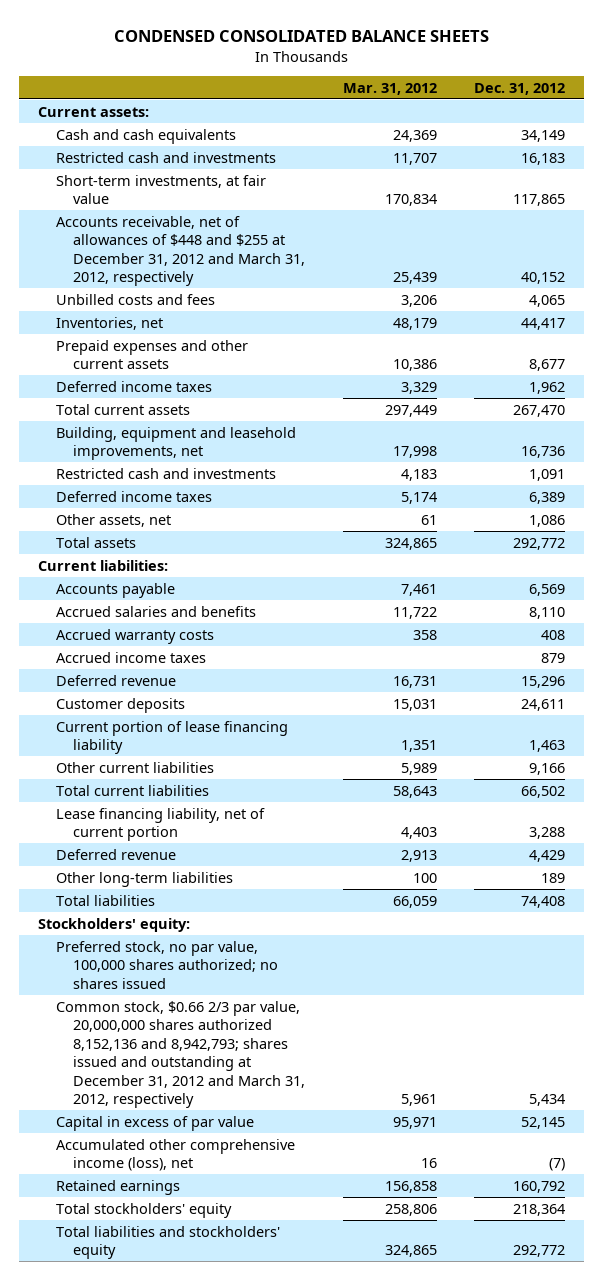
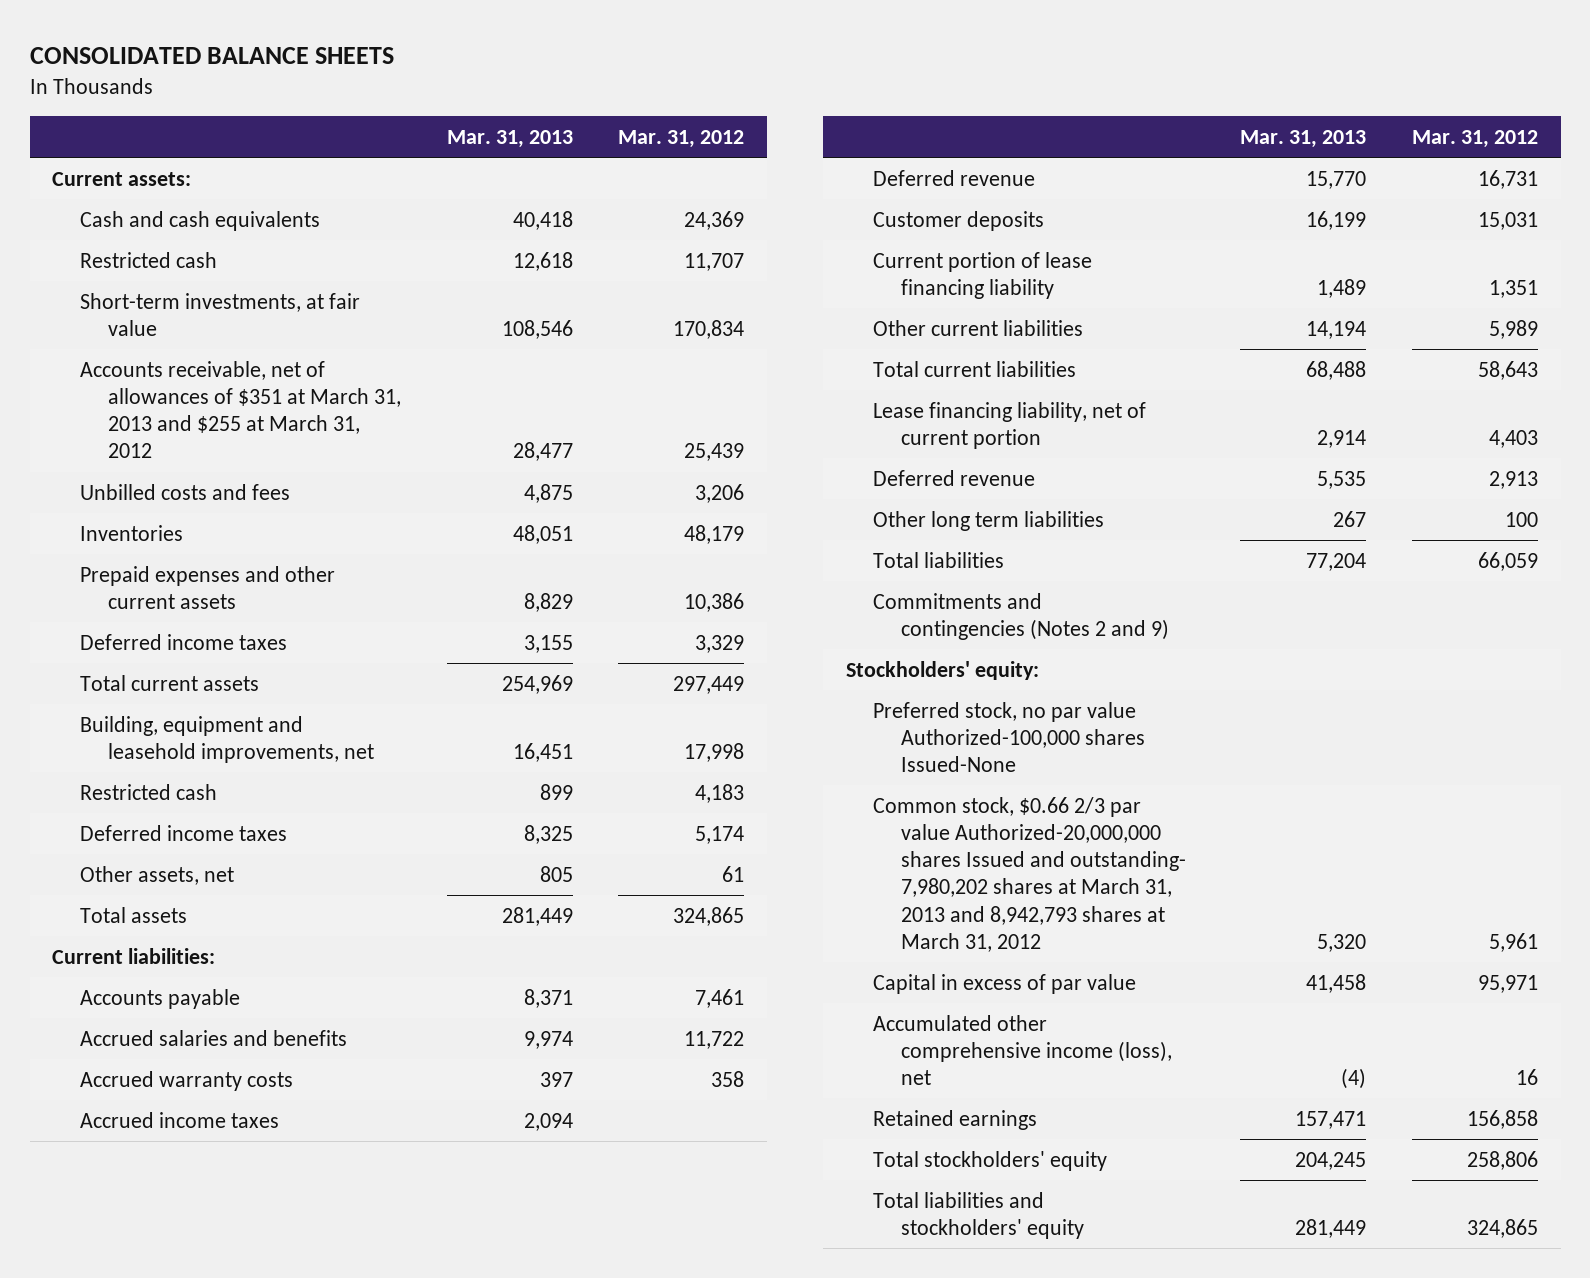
- CONDENSED CONSOLIDATED BALANCE SHEETS
+ CONSOLIDATED BALANCE SHEETS
- | Mar. 31, 2012 | Dec. 31, 2012
+ | Mar. 31, 2013 | Mar. 31, 2012
- Restricted cash and investments | 11,707 | 16,183
+ Restricted cash | 12,618 | 11,707
- Accounts receivable, net of allowances of $448 and $255 at December 31, 2012 and March 31, 2012, respectively | 25,439 | 40,152
+ Accounts receivable, net of allowances of $351 at March 31, 2013 and $255 at March 31, 2012 | 28,477 | 25,439
- Inventories, net | 48,179 | 44,417
+ Inventories | 48,051 | 48,179
- Restricted cash and investments | 4,183 | 1,091
+ Restricted cash | 899 | 4,183
- Other long-term liabilities | 100 | 189
+ Other long term liabilities | 267 | 100
+ Commitments and contingencies (Notes 2 and 9)
- Preferred stock, no par value, 100,000 shares authorized; no shares issued
- Common stock, $0.66 2/3 par value, 20,000,000 shares authorized 8,152,136 and 8,942,793; shares issued and outstanding at December 31, 2012 and March 31, 2012, respectively | 5,961 | 5,434
+ Preferred stock, no par value Authorized-100,000 shares Issued-None
+ Common stock, $0.66 2/3 par value Authorized-20,000,000 shares Issued and outstanding- 7,980,202 shares at March 31, 2013 and 8,942,793 shares at March 31, 2012 | 5,320 | 5,961

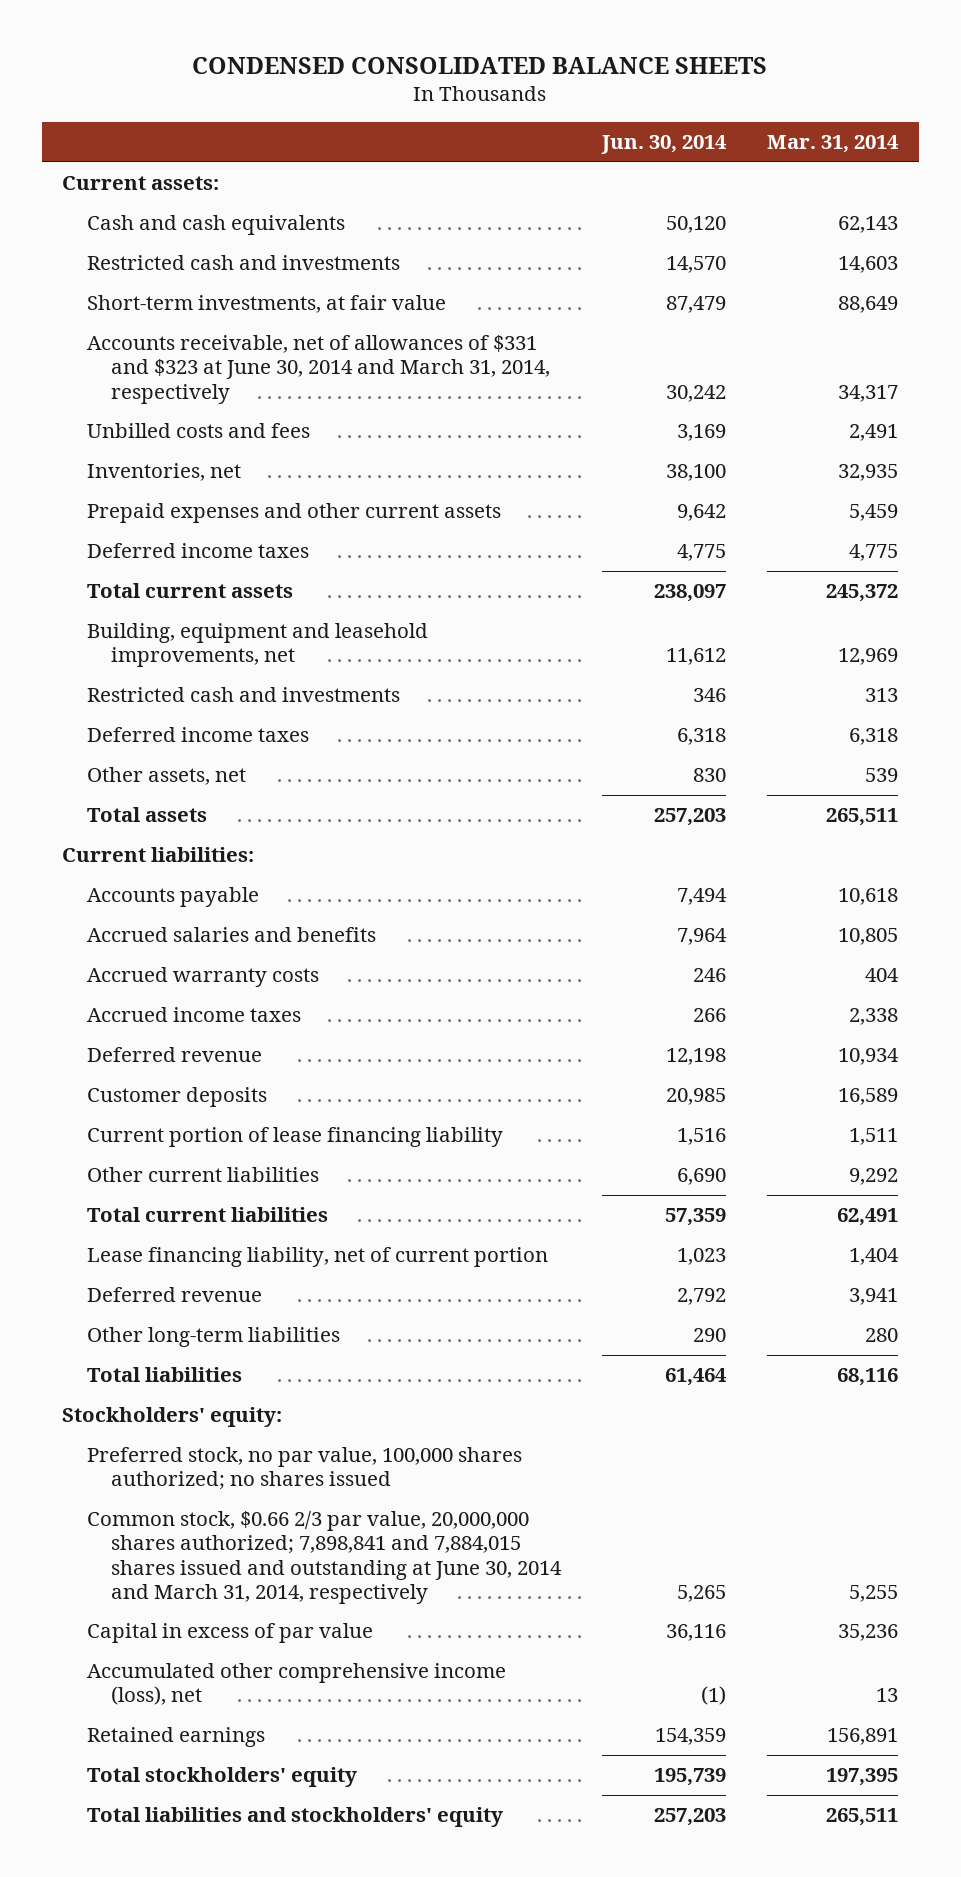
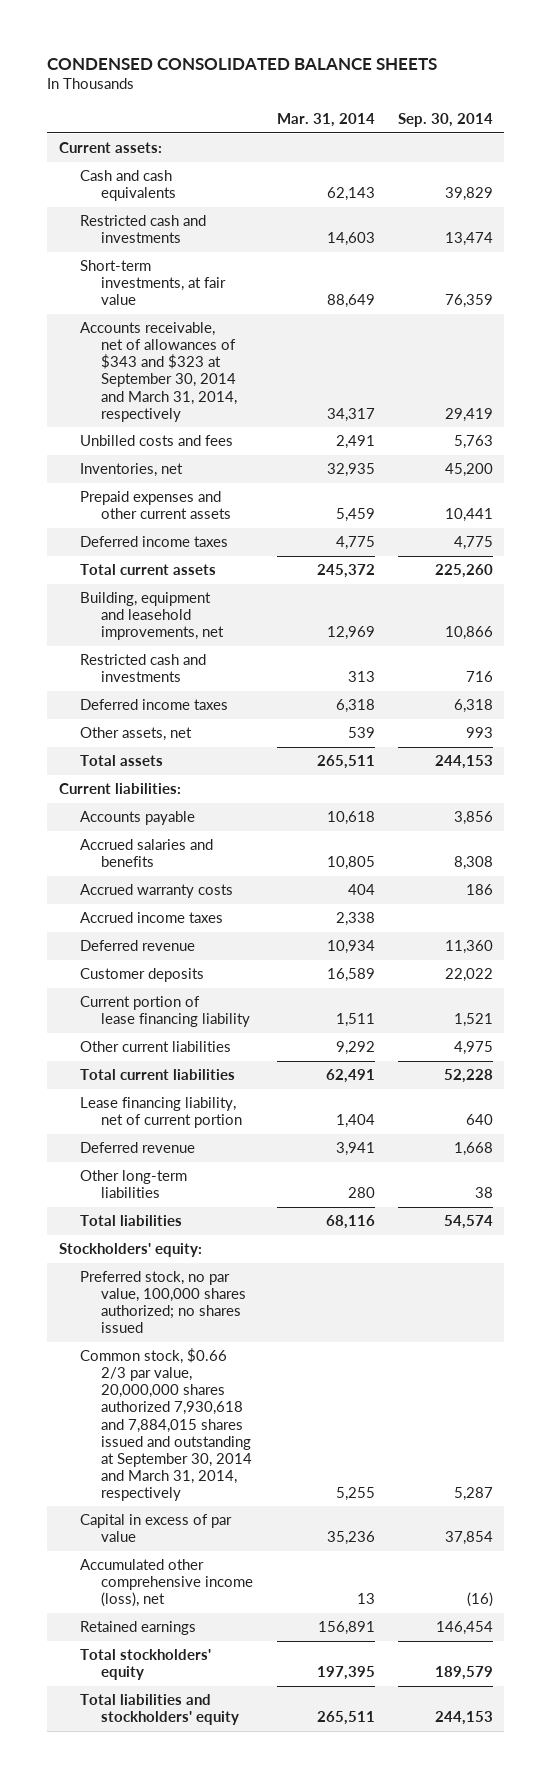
- | Jun. 30, 2014 | Mar. 31, 2014
+ | Mar. 31, 2014 | Sep. 30, 2014
- Accounts receivable, net of allowances of $331 and $323 at June 30, 2014 and March 31, 2014, respectively | 30,242 | 34,317
+ Accounts receivable, net of allowances of $343 and $323 at September 30, 2014 and March 31, 2014, respectively | 34,317 | 29,419
- Common stock, $0.66 2/3 par value, 20,000,000 shares authorized; 7,898,841 and 7,884,015 shares issued and outstanding at June 30, 2014 and March 31, 2014, respectively | 5,265 | 5,255
+ Common stock, $0.66 2/3 par value, 20,000,000 shares authorized 7,930,618 and 7,884,015 shares issued and outstanding at September 30, 2014 and March 31, 2014, respectively | 5,255 | 5,287

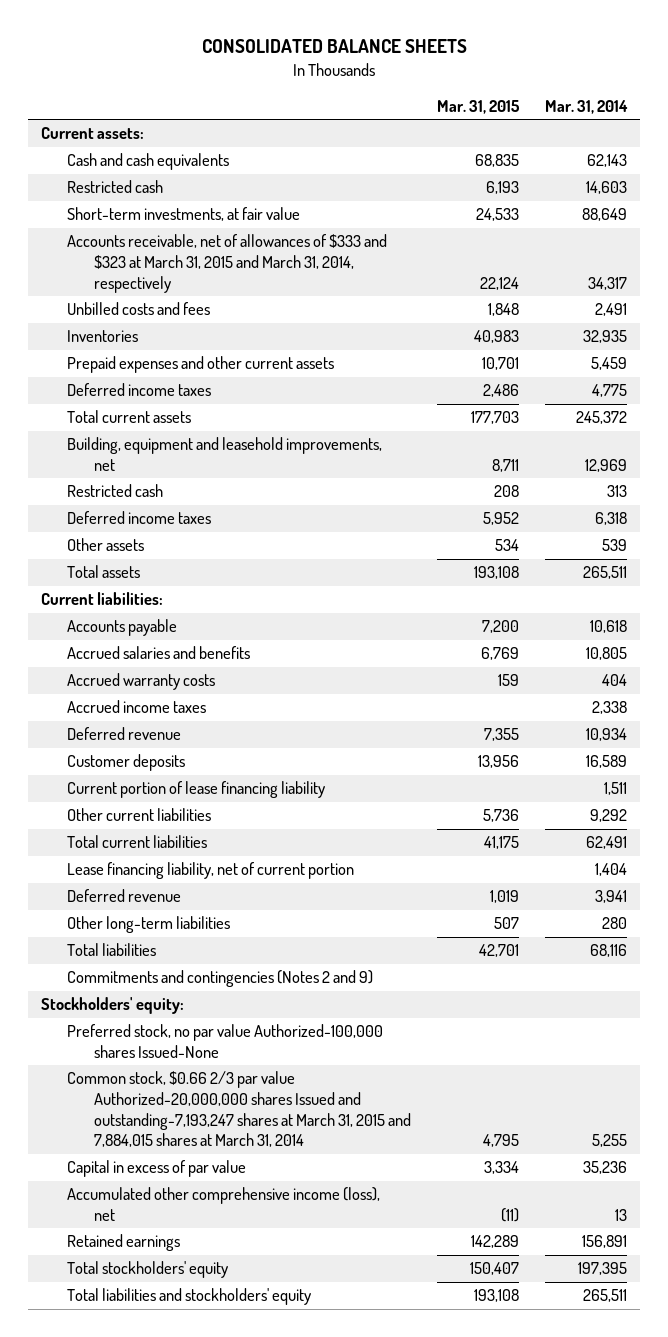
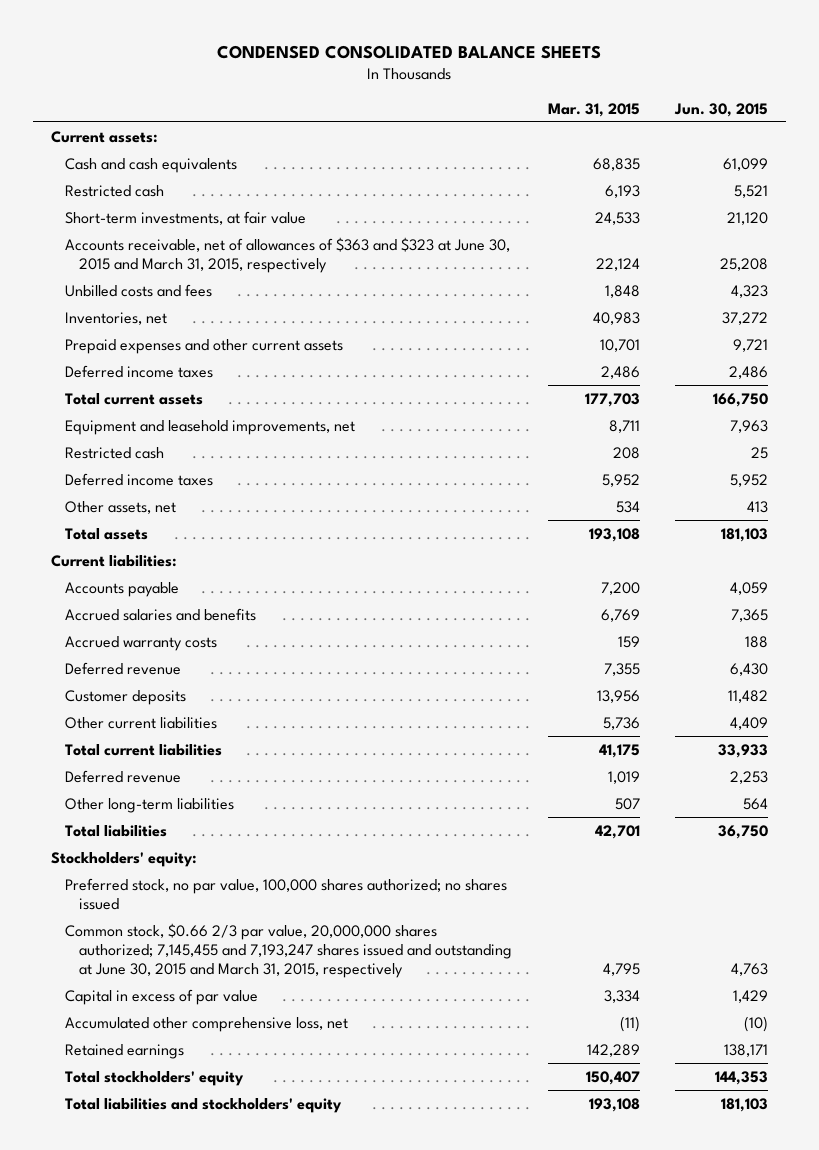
- CONSOLIDATED BALANCE SHEETS
+ CONDENSED CONSOLIDATED BALANCE SHEETS
- | Mar. 31, 2015 | Mar. 31, 2014
+ | Mar. 31, 2015 | Jun. 30, 2015
- Accounts receivable, net of allowances of $333 and $323 at March 31, 2015 and March 31, 2014, respectively | 22,124 | 34,317
+ Accounts receivable, net of allowances of $363 and $323 at June 30, 2015 and March 31, 2015, respectively | 22,124 | 25,208
- Inventories | 40,983 | 32,935
+ Inventories, net | 40,983 | 37,272
- Building, equipment and leasehold improvements, net | 8,711 | 12,969
+ Equipment and leasehold improvements, net | 8,711 | 7,963
- Other assets | 534 | 539
+ Other assets, net | 534 | 413
- Accrued income taxes | | 2,338
- Current portion of lease financing liability | | 1,511
- Lease financing liability, net of current portion | | 1,404
- Commitments and contingencies (Notes 2 and 9)
- Preferred stock, no par value Authorized-100,000 shares Issued-None
- Common stock, $0.66 2/3 par value Authorized-20,000,000 shares Issued and outstanding-7,193,247 shares at March 31, 2015 and 7,884,015 shares at March 31, 2014 | 4,795 | 5,255
+ Preferred stock, no par value, 100,000 shares authorized; no shares issued
+ Common stock, $0.66 2/3 par value, 20,000,000 shares authorized; 7,145,455 and 7,193,247 shares issued and outstanding at June 30, 2015 and March 31, 2015, respectively | 4,795 | 4,763
- Accumulated other comprehensive income (loss), net | (11) | 13
+ Accumulated other comprehensive loss, net | (11) | (10)

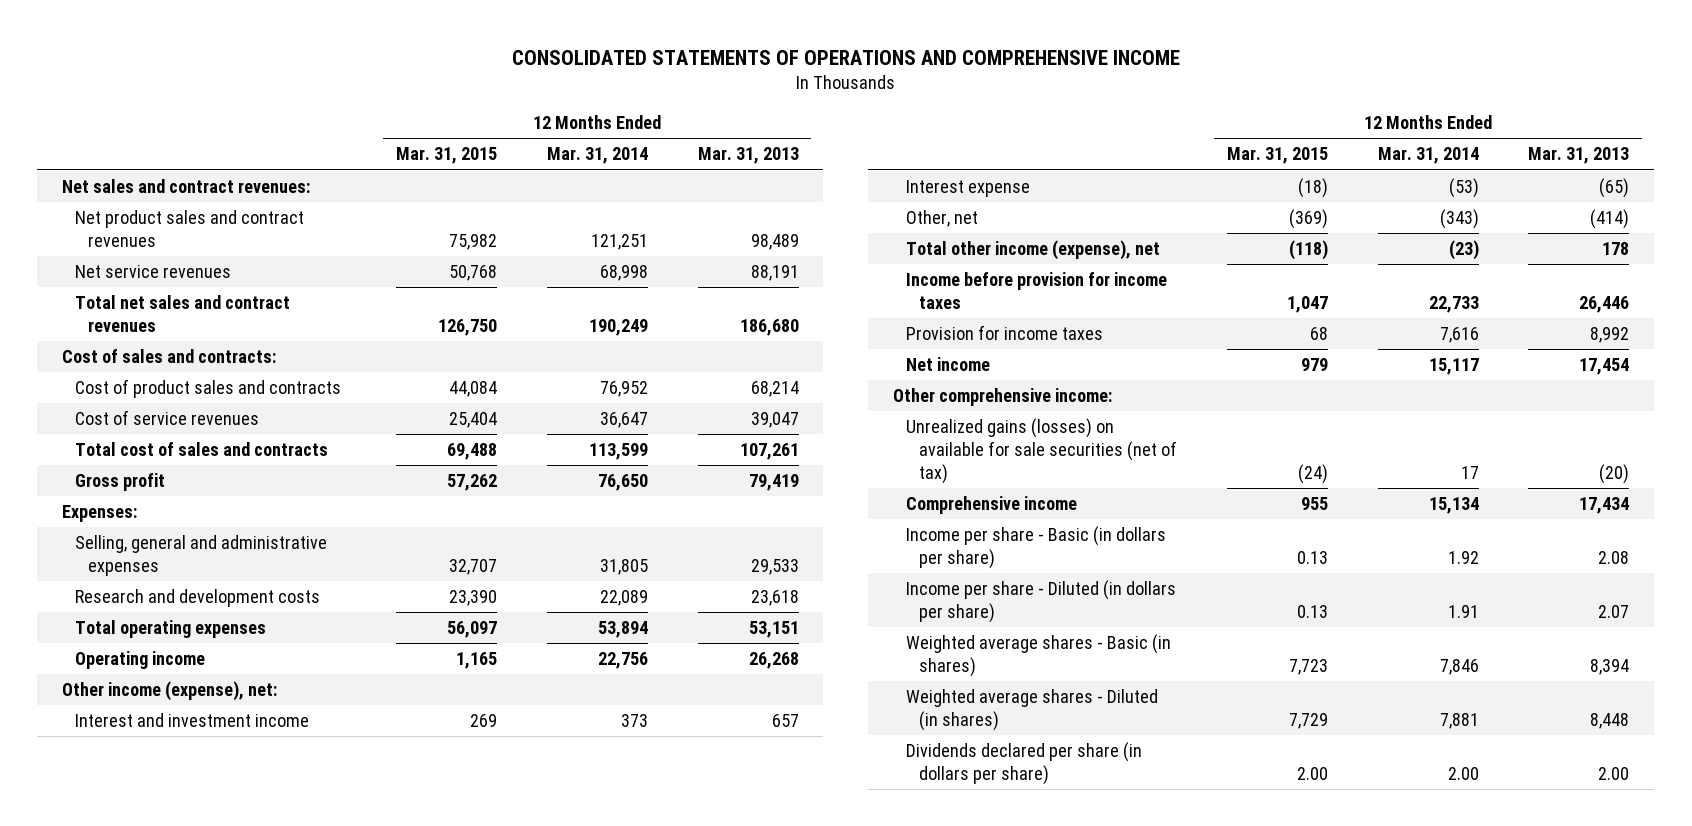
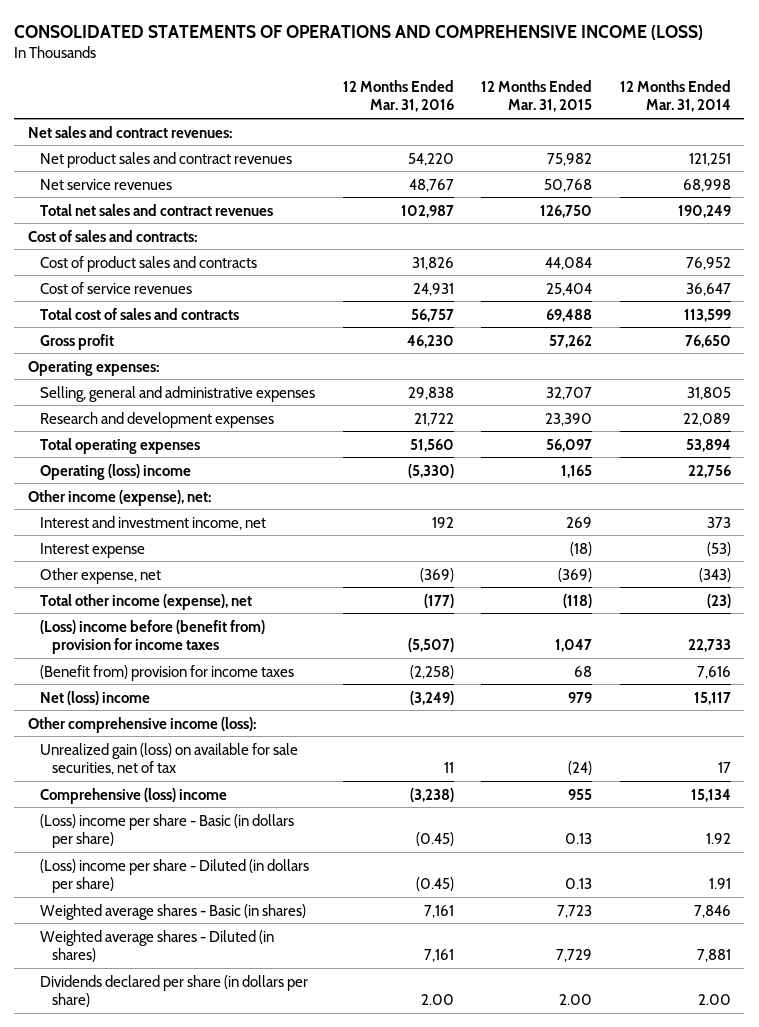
- CONSOLIDATED STATEMENTS OF OPERATIONS AND COMPREHENSIVE INCOME
+ CONSOLIDATED STATEMENTS OF OPERATIONS AND COMPREHENSIVE INCOME (LOSS)
- | 12 Months Ended Mar. 31, 2015 | 12 Months Ended Mar. 31, 2014 | 12 Months Ended Mar. 31, 2013
+ | 12 Months Ended Mar. 31, 2016 | 12 Months Ended Mar. 31, 2015 | 12 Months Ended Mar. 31, 2014
- Expenses:
+ Operating expenses:
- Research and development costs | 23,390 | 22,089 | 23,618
+ Research and development expenses | 21,722 | 23,390 | 22,089
- Operating income | 1,165 | 22,756 | 26,268
+ Operating (loss) income | (5,330) | 1,165 | 22,756
- Interest and investment income | 269 | 373 | 657
+ Interest and investment income, net | 192 | 269 | 373
- Other, net | (369) | (343) | (414)
+ Other expense, net | (369) | (369) | (343)
- Income before provision for income taxes | 1,047 | 22,733 | 26,446
- Provision for income taxes | 68 | 7,616 | 8,992
- Net income | 979 | 15,117 | 17,454
- Other comprehensive income:
- Unrealized gains (losses) on available for sale securities (net of tax) | (24) | 17 | (20)
- Comprehensive income | 955 | 15,134 | 17,434
- Income per share - Basic (in dollars per share) | 0.13 | 1.92 | 2.08
- Income per share - Diluted (in dollars per share) | 0.13 | 1.91 | 2.07
+ (Loss) income before (benefit from) provision for income taxes | (5,507) | 1,047 | 22,733
+ (Benefit from) provision for income taxes | (2,258) | 68 | 7,616
+ Net (loss) income | (3,249) | 979 | 15,117
+ Other comprehensive income (loss):
+ Unrealized gain (loss) on available for sale securities, net of tax | 11 | (24) | 17
+ Comprehensive (loss) income | (3,238) | 955 | 15,134
+ (Loss) income per share - Basic (in dollars per share) | (0.45) | 0.13 | 1.92
+ (Loss) income per share - Diluted (in dollars per share) | (0.45) | 0.13 | 1.91

